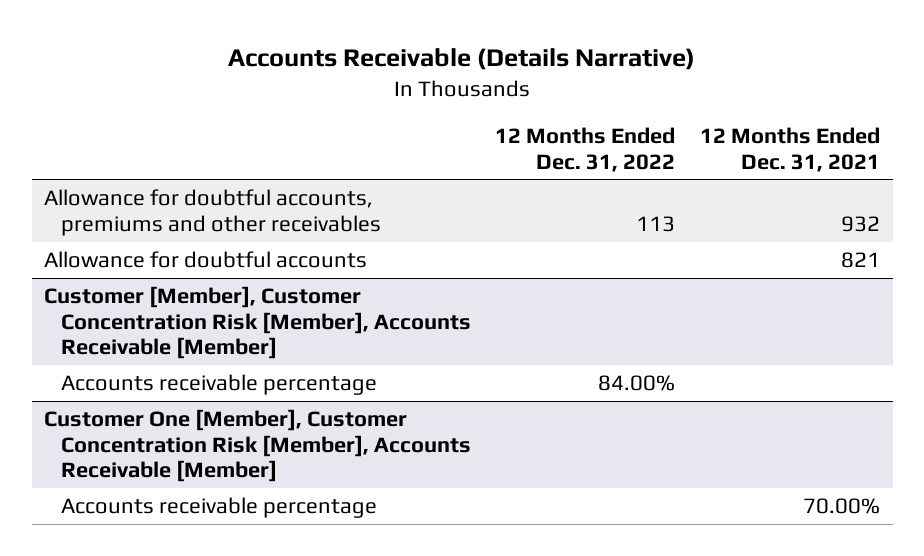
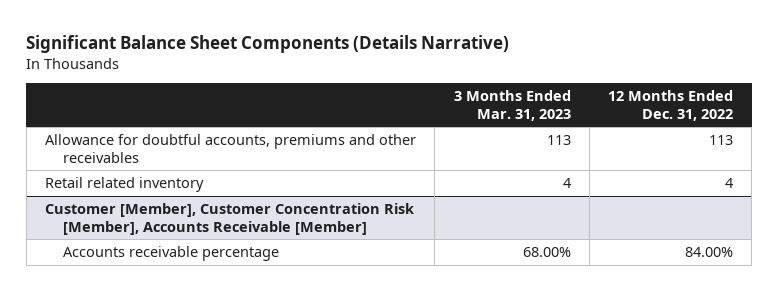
- Accounts Receivable (Details Narrative)
+ Significant Balance Sheet Components (Details Narrative)
- | 12 Months Ended Dec. 31, 2022 | 12 Months Ended Dec. 31, 2021
+ | 3 Months Ended Mar. 31, 2023 | 12 Months Ended Dec. 31, 2022
- Allowance for doubtful accounts | | 821
+ Retail related inventory | 4 | 4
- Customer One [Member], Customer Concentration Risk [Member], Accounts Receivable [Member]
- Accounts receivable percentage | | 70.00%

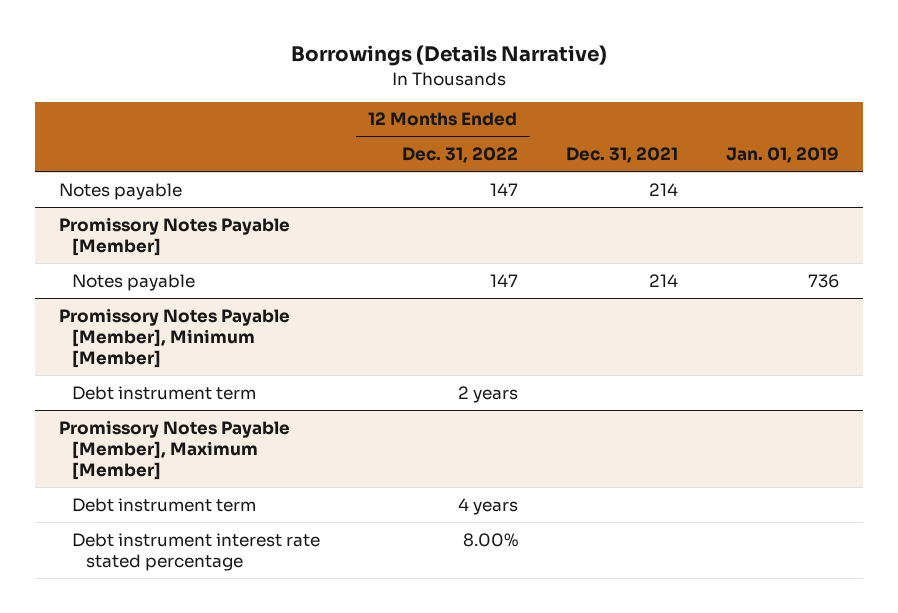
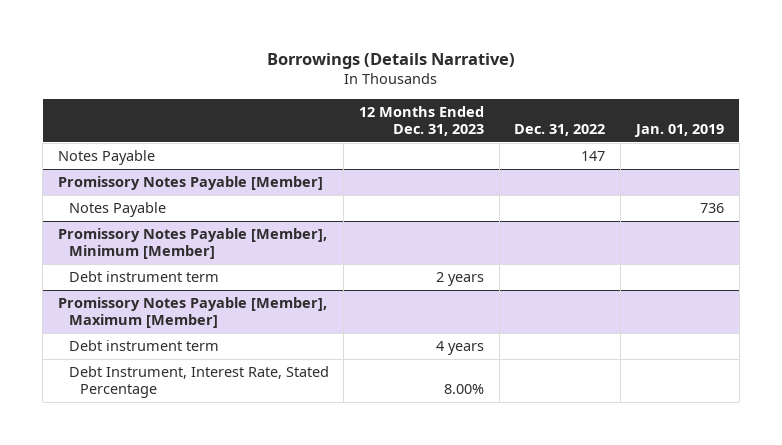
- | 12 Months Ended Dec. 31, 2022 | Dec. 31, 2021 | Jan. 01, 2019
+ | 12 Months Ended Dec. 31, 2023 | Dec. 31, 2022 | Jan. 01, 2019
- Notes payable | 147 | 214 |
+ Notes Payable | | 147 |
@ Promissory Notes Payable [Member]
- Notes payable | 147 | 214 | 736
+ Notes Payable | | | 736
@ Promissory Notes Payable [Member], Maximum [Member]
- Debt instrument interest rate stated percentage | 8.00% | |
+ Debt Instrument, Interest Rate, Stated Percentage | 8.00% | |

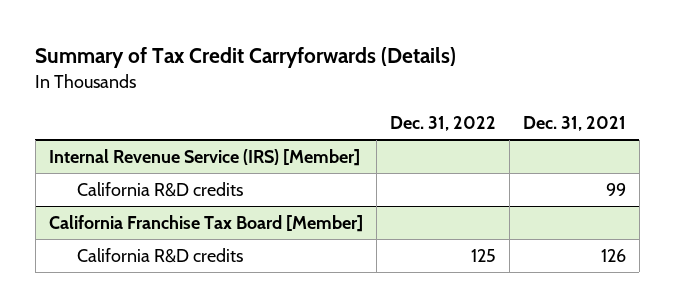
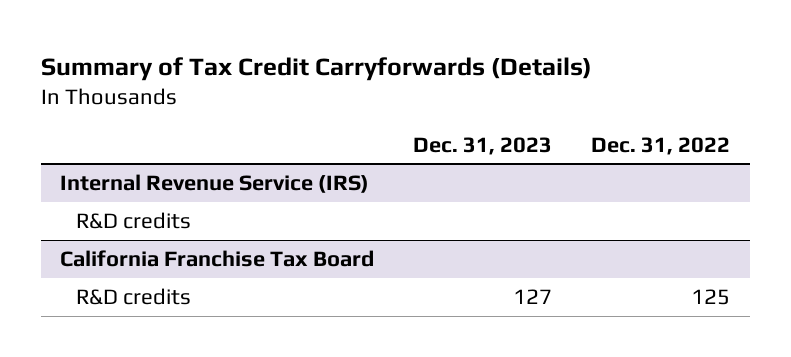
- | Dec. 31, 2022 | Dec. 31, 2021
+ | Dec. 31, 2023 | Dec. 31, 2022
- Internal Revenue Service (IRS) [Member]
- California R&D credits | | 99
- California Franchise Tax Board [Member]
- California R&D credits | 125 | 126
+ Internal Revenue Service (IRS)
+ R&D credits
+ California Franchise Tax Board
+ R&D credits | 127 | 125

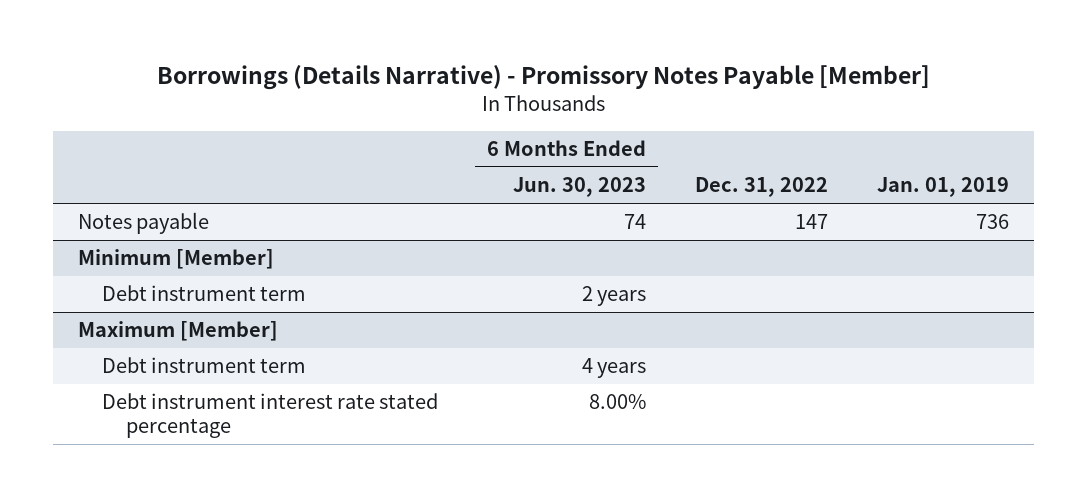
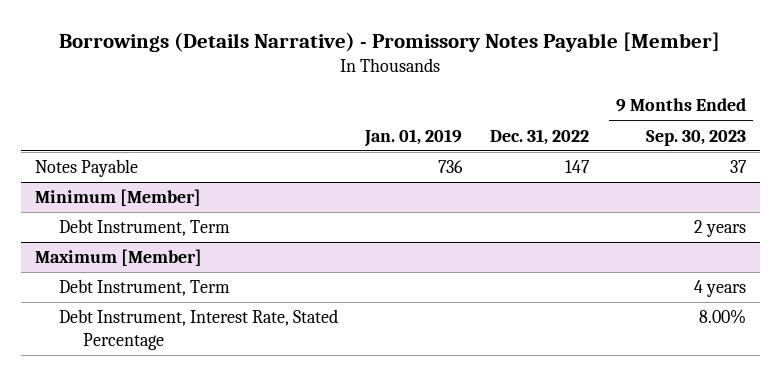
- | 6 Months Ended Jun. 30, 2023 | Dec. 31, 2022 | Jan. 01, 2019
+ | Jan. 01, 2019 | Dec. 31, 2022 | 9 Months Ended Sep. 30, 2023
- Notes payable | 74 | 147 | 736
+ Notes Payable | 736 | 147 | 37
@ Minimum [Member]
- Debt instrument term | 2 years | |
+ Debt Instrument, Term | | | 2 years
@ Maximum [Member]
- Debt instrument term | 4 years | |
- Debt instrument interest rate stated percentage | 8.00% | |
+ Debt Instrument, Term | | | 4 years
+ Debt Instrument, Interest Rate, Stated Percentage | | | 8.00%

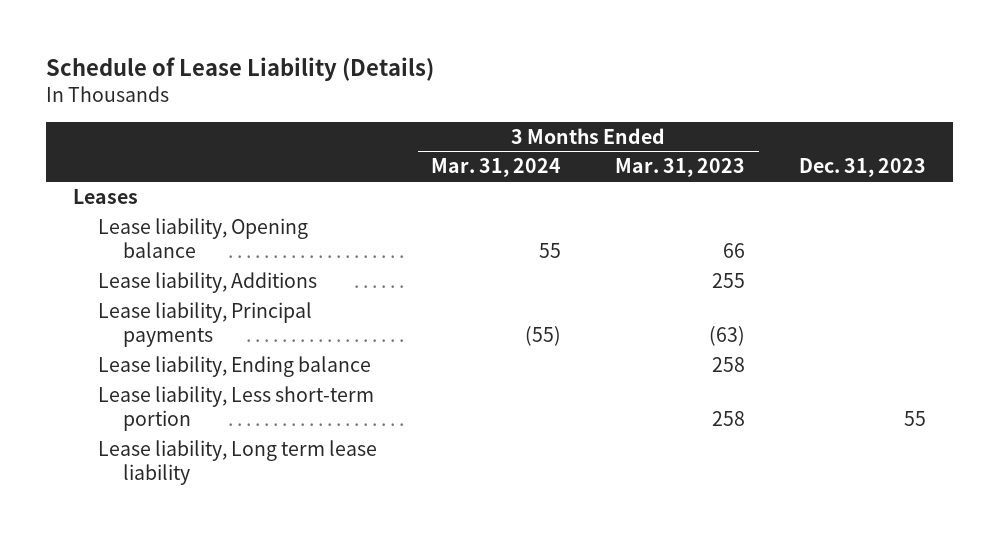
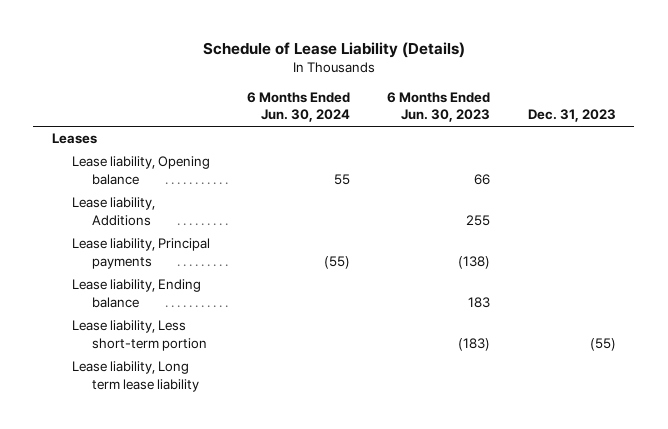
- | 3 Months Ended Mar. 31, 2024 | 3 Months Ended Mar. 31, 2023 | Dec. 31, 2023
+ | 6 Months Ended Jun. 30, 2024 | 6 Months Ended Jun. 30, 2023 | Dec. 31, 2023
- Lease liability, Less short-term portion | | 258 | 55
+ Lease liability, Less short-term portion | | (183) | (55)

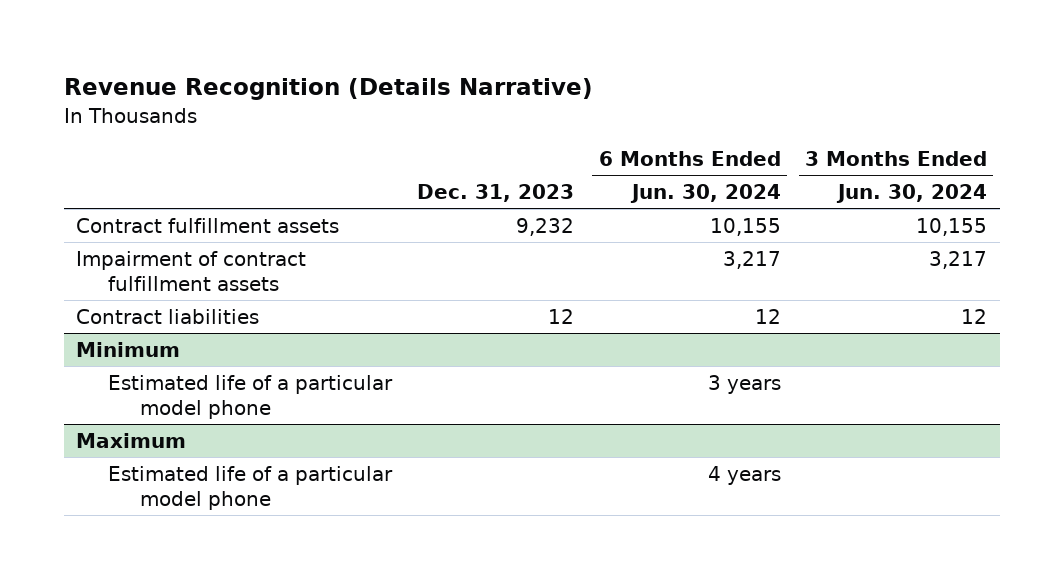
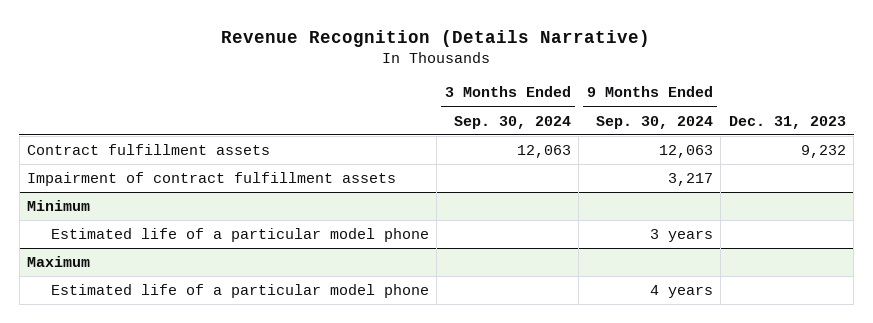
- | Dec. 31, 2023 | 6 Months Ended Jun. 30, 2024 | 3 Months Ended Jun. 30, 2024
+ | 3 Months Ended Sep. 30, 2024 | 9 Months Ended Sep. 30, 2024 | Dec. 31, 2023
- Contract liabilities | 12 | 12 | 12

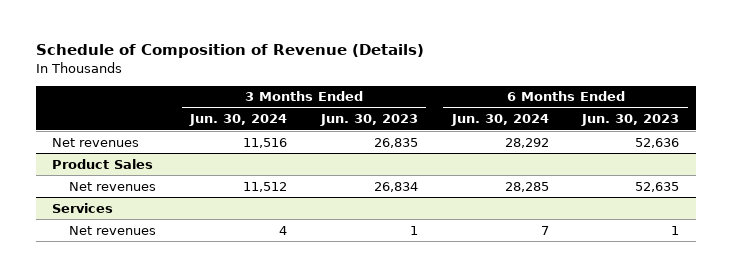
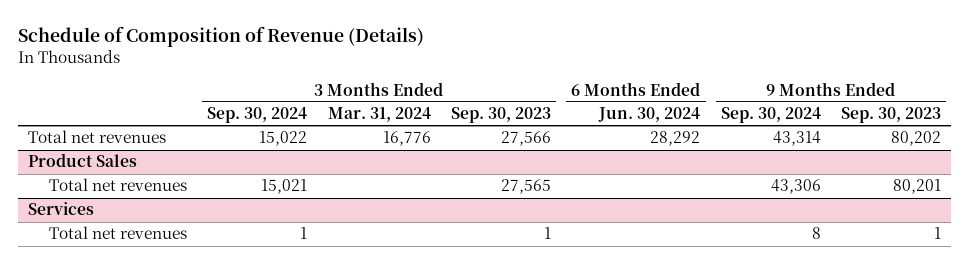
- | 3 Months Ended Jun. 30, 2024 | 3 Months Ended Jun. 30, 2023 | 6 Months Ended Jun. 30, 2024 | 6 Months Ended Jun. 30, 2023
+ | 3 Months Ended Sep. 30, 2024 | 3 Months Ended Mar. 31, 2024 | 3 Months Ended Sep. 30, 2023 | 6 Months Ended Jun. 30, 2024 | 9 Months Ended Sep. 30, 2024 | 9 Months Ended Sep. 30, 2023
- Net revenues | 11,516 | 26,835 | 28,292 | 52,636
+ Total net revenues | 15,022 | 16,776 | 27,566 | 28,292 | 43,314 | 80,202
@ Product Sales
- Net revenues | 11,512 | 26,834 | 28,285 | 52,635
+ Total net revenues | 15,021 | | 27,565 | | 43,306 | 80,201
@ Services
- Net revenues | 4 | 1 | 7 | 1
+ Total net revenues | 1 | | 1 | | 8 | 1

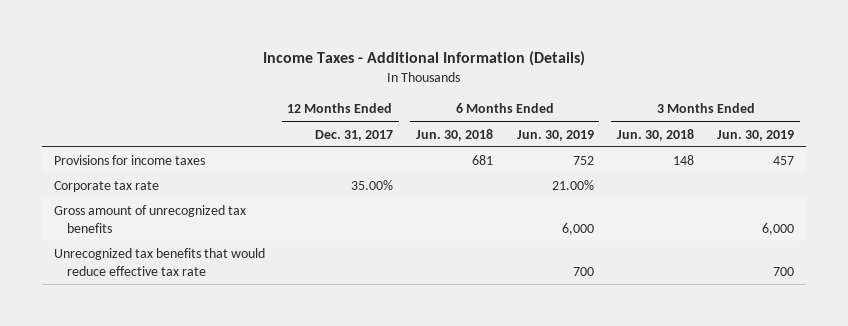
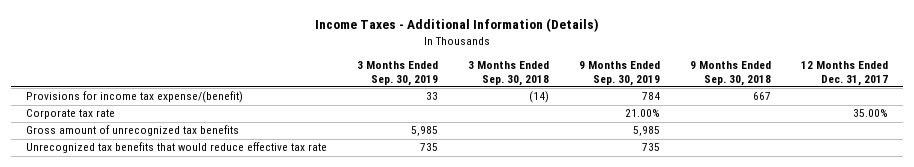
- | 12 Months Ended Dec. 31, 2017 | 6 Months Ended Jun. 30, 2018 | 6 Months Ended Jun. 30, 2019 | 3 Months Ended Jun. 30, 2018 | 3 Months Ended Jun. 30, 2019
+ | 3 Months Ended Sep. 30, 2019 | 3 Months Ended Sep. 30, 2018 | 9 Months Ended Sep. 30, 2019 | 9 Months Ended Sep. 30, 2018 | 12 Months Ended Dec. 31, 2017
- Provisions for income taxes | | 681 | 752 | 148 | 457
+ Provisions for income tax expense/(benefit) | 33 | (14) | 784 | 667 |

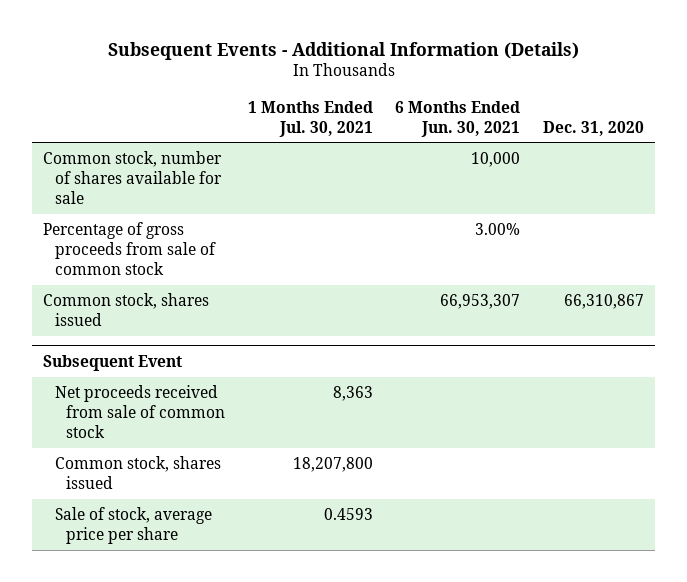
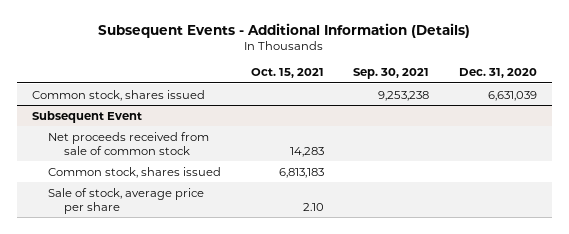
- | 1 Months Ended Jul. 30, 2021 | 6 Months Ended Jun. 30, 2021 | Dec. 31, 2020
+ | Oct. 15, 2021 | Sep. 30, 2021 | Dec. 31, 2020
- Common stock, number of shares available for sale | | 10,000 |
- Percentage of gross proceeds from sale of common stock | | 3.00% |
- Common stock, shares issued | | 66,953,307 | 66,310,867
+ Common stock, shares issued | | 9,253,238 | 6,631,039

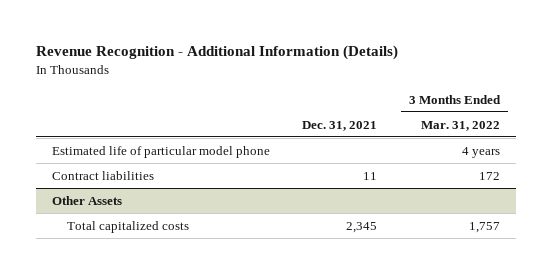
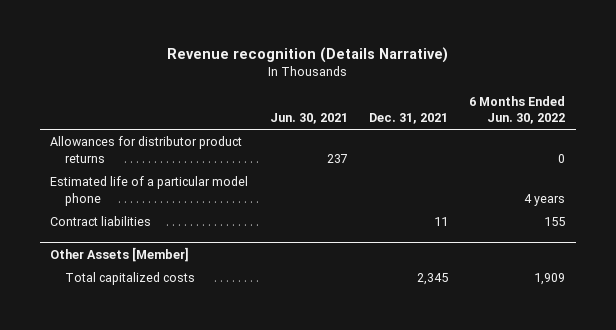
- Revenue Recognition - Additional Information (Details)
+ Revenue recognition (Details Narrative)
- | Dec. 31, 2021 | 3 Months Ended Mar. 31, 2022
+ | Jun. 30, 2021 | Dec. 31, 2021 | 6 Months Ended Jun. 30, 2022
- Estimated life of particular model phone | | 4 years
+ Allowances for distributor product returns | 237 | | 0
+ Estimated life of a particular model phone | | | 4 years
- Other Assets
+ Other Assets [Member]

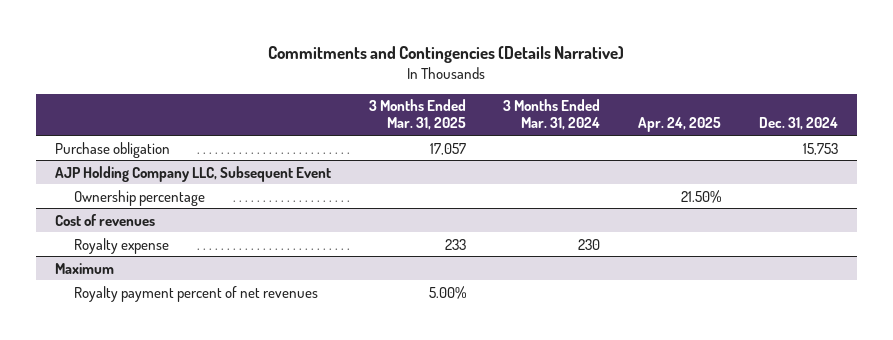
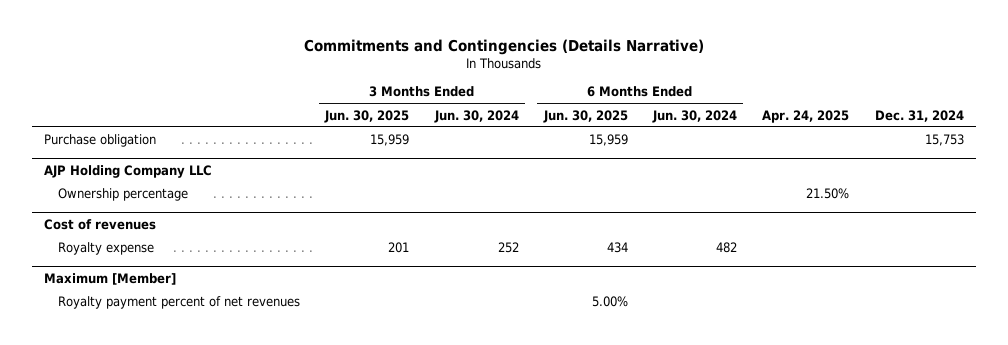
- | 3 Months Ended Mar. 31, 2025 | 3 Months Ended Mar. 31, 2024 | Apr. 24, 2025 | Dec. 31, 2024
+ | 3 Months Ended Jun. 30, 2025 | 3 Months Ended Jun. 30, 2024 | 6 Months Ended Jun. 30, 2025 | 6 Months Ended Jun. 30, 2024 | Apr. 24, 2025 | Dec. 31, 2024
- AJP Holding Company LLC, Subsequent Event
+ AJP Holding Company LLC
- Maximum
+ Maximum [Member]

